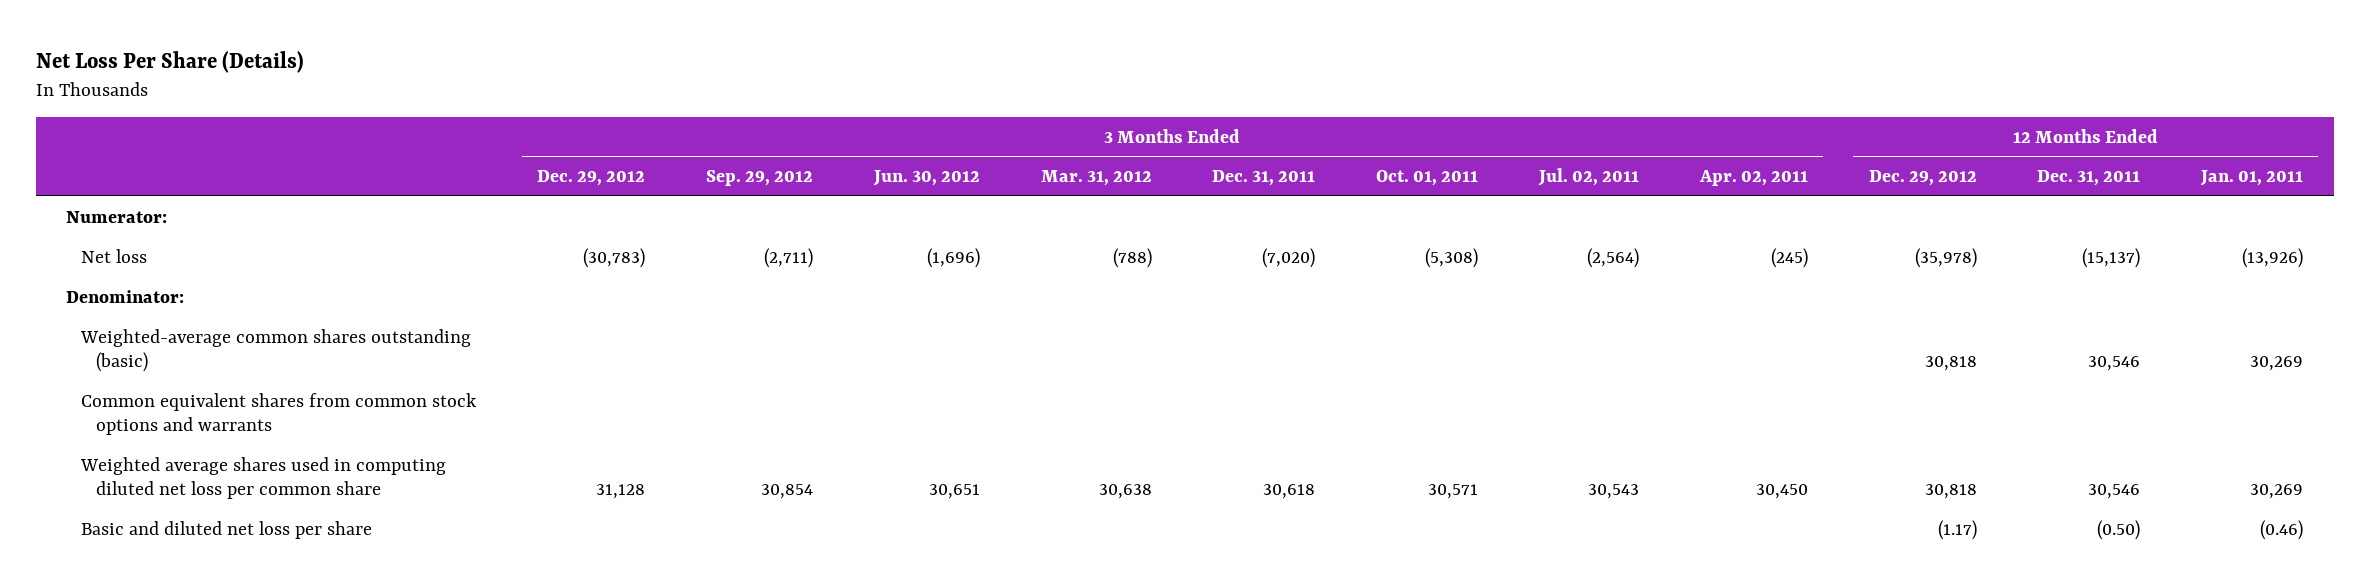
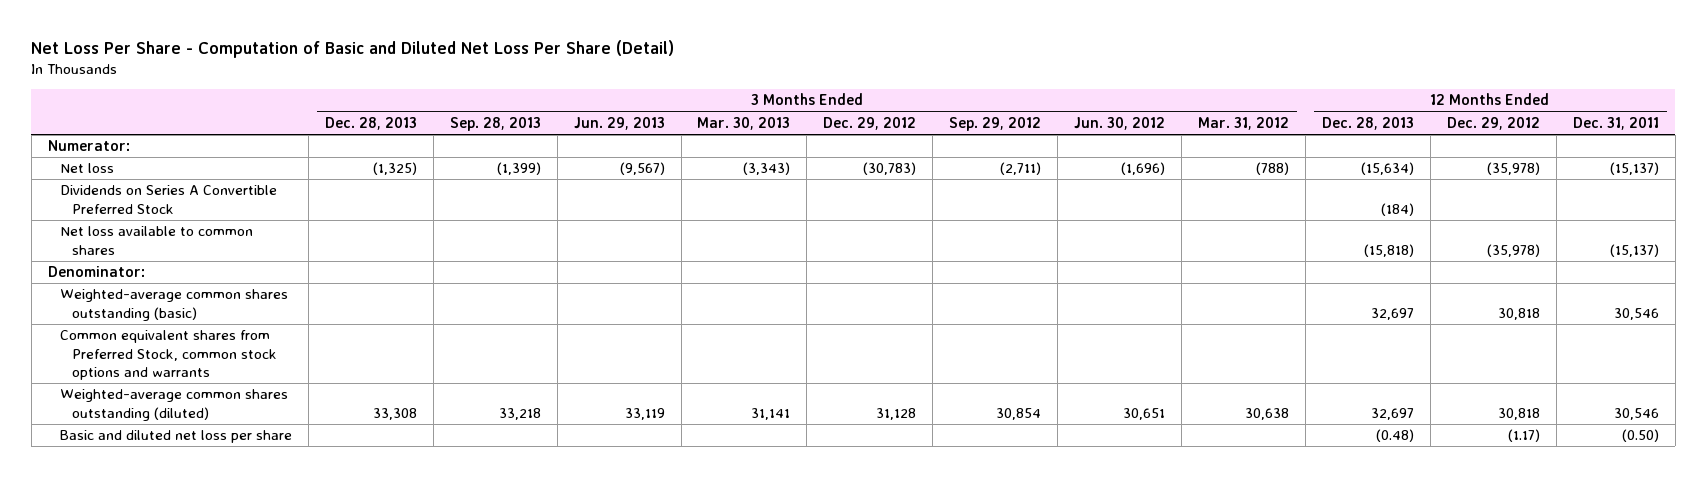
- Net Loss Per Share (Details)
+ Net Loss Per Share - Computation of Basic and Diluted Net Loss Per Share (Detail)
- | 3 Months Ended Dec. 29, 2012 | 3 Months Ended Sep. 29, 2012 | 3 Months Ended Jun. 30, 2012 | 3 Months Ended Mar. 31, 2012 | 3 Months Ended Dec. 31, 2011 | 3 Months Ended Oct. 01, 2011 | 3 Months Ended Jul. 02, 2011 | 3 Months Ended Apr. 02, 2011 | 12 Months Ended Dec. 29, 2012 | 12 Months Ended Dec. 31, 2011 | 12 Months Ended Jan. 01, 2011
+ | 3 Months Ended Dec. 28, 2013 | 3 Months Ended Sep. 28, 2013 | 3 Months Ended Jun. 29, 2013 | 3 Months Ended Mar. 30, 2013 | 3 Months Ended Dec. 29, 2012 | 3 Months Ended Sep. 29, 2012 | 3 Months Ended Jun. 30, 2012 | 3 Months Ended Mar. 31, 2012 | 12 Months Ended Dec. 28, 2013 | 12 Months Ended Dec. 29, 2012 | 12 Months Ended Dec. 31, 2011
+ Dividends on Series A Convertible Preferred Stock | | | | | | | | | (184) | |
+ Net loss available to common shares | | | | | | | | | (15,818) | (35,978) | (15,137)
- Common equivalent shares from common stock options and warrants
- Weighted average shares used in computing diluted net loss per common share | 31,128 | 30,854 | 30,651 | 30,638 | 30,618 | 30,571 | 30,543 | 30,450 | 30,818 | 30,546 | 30,269
+ Common equivalent shares from Preferred Stock, common stock options and warrants
+ Weighted-average common shares outstanding (diluted) | 33,308 | 33,218 | 33,119 | 31,141 | 31,128 | 30,854 | 30,651 | 30,638 | 32,697 | 30,818 | 30,546

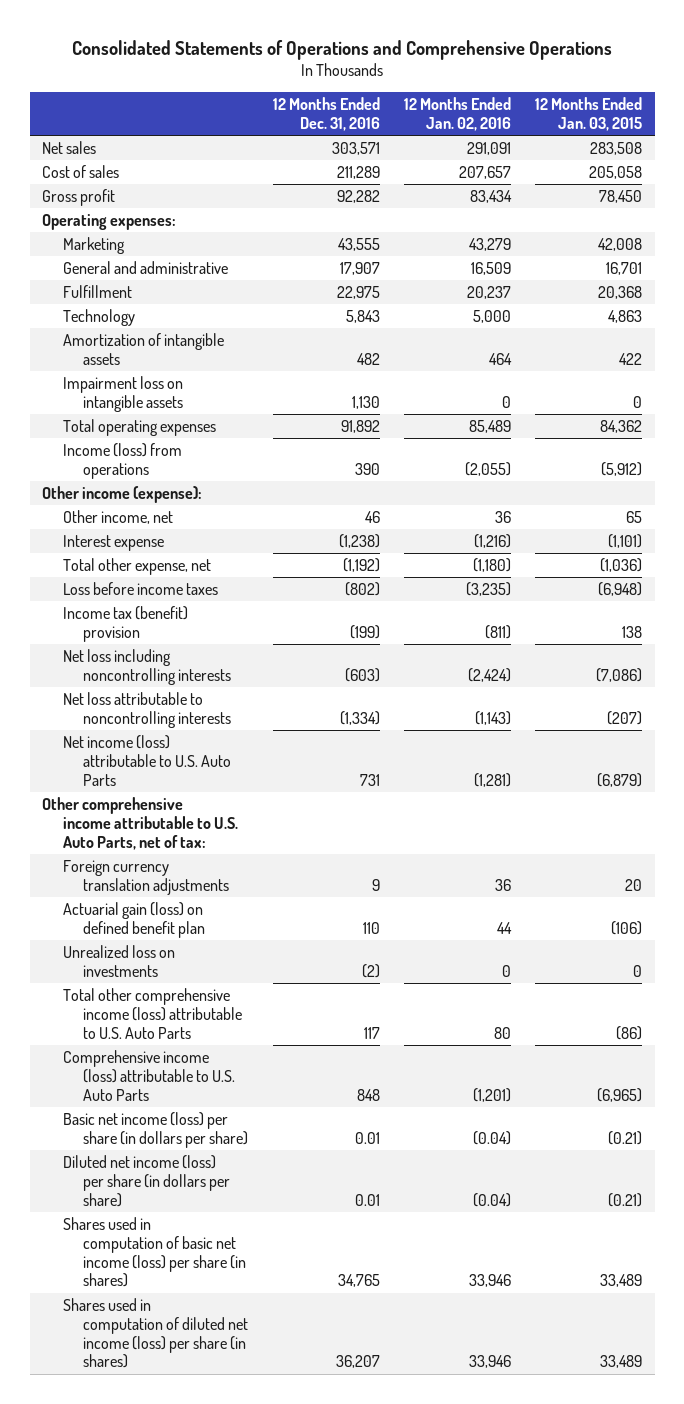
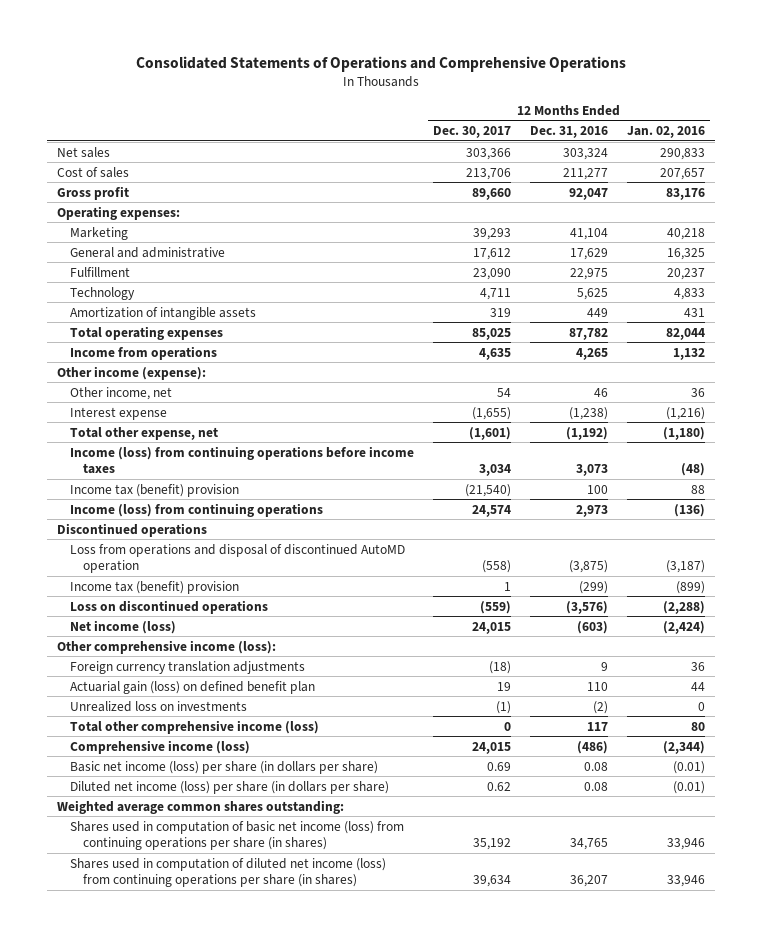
- | 12 Months Ended Dec. 31, 2016 | 12 Months Ended Jan. 02, 2016 | 12 Months Ended Jan. 03, 2015
+ | 12 Months Ended Dec. 30, 2017 | 12 Months Ended Dec. 31, 2016 | 12 Months Ended Jan. 02, 2016
- Net sales | 303,571 | 291,091 | 283,508
- Cost of sales | 211,289 | 207,657 | 205,058
- Gross profit | 92,282 | 83,434 | 78,450
+ Net sales | 303,366 | 303,324 | 290,833
+ Cost of sales | 213,706 | 211,277 | 207,657
+ Gross profit | 89,660 | 92,047 | 83,176
- Marketing | 43,555 | 43,279 | 42,008
- General and administrative | 17,907 | 16,509 | 16,701
+ Marketing | 39,293 | 41,104 | 40,218
+ General and administrative | 17,612 | 17,629 | 16,325
- Technology | 5,843 | 5,000 | 4,863
- Amortization of intangible assets | 482 | 464 | 422
- Impairment loss on intangible assets | 1,130 | 0 | 0
- Total operating expenses | 91,892 | 85,489 | 84,362
- Income (loss) from operations | 390 | (2,055) | (5,912)
+ Technology | 4,711 | 5,625 | 4,833
+ Amortization of intangible assets | 319 | 449 | 431
+ Total operating expenses | 85,025 | 87,782 | 82,044
+ Income from operations | 4,635 | 4,265 | 1,132
- Loss before income taxes | (802) | (3,235) | (6,948)
- Income tax (benefit) provision | (199) | (811) | 138
- Net loss including noncontrolling interests | (603) | (2,424) | (7,086)
- Net loss attributable to noncontrolling interests | (1,334) | (1,143) | (207)
- Net income (loss) attributable to U.S. Auto Parts | 731 | (1,281) | (6,879)
- Other comprehensive income attributable to U.S. Auto Parts, net of tax:
+ Income (loss) from continuing operations before income taxes | 3,034 | 3,073 | (48)
+ Income tax (benefit) provision | (21,540) | 100 | 88
+ Income (loss) from continuing operations | 24,574 | 2,973 | (136)
+ Discontinued operations
+ Loss from operations and disposal of discontinued AutoMD operation | (558) | (3,875) | (3,187)
+ Income tax (benefit) provision | 1 | (299) | (899)
+ Loss on discontinued operations | (559) | (3,576) | (2,288)
+ Net income (loss) | 24,015 | (603) | (2,424)
+ Other comprehensive income (loss):
- Total other comprehensive income (loss) attributable to U.S. Auto Parts | 117 | 80 | (86)
- Comprehensive income (loss) attributable to U.S. Auto Parts | 848 | (1,201) | (6,965)
- Basic net income (loss) per share (in dollars per share) | 0.01 | (0.04) | (0.21)
- Diluted net income (loss) per share (in dollars per share) | 0.01 | (0.04) | (0.21)
- Shares used in computation of basic net income (loss) per share (in shares) | 34,765 | 33,946 | 33,489
- Shares used in computation of diluted net income (loss) per share (in shares) | 36,207 | 33,946 | 33,489
+ Total other comprehensive income (loss) | 0 | 117 | 80
+ Comprehensive income (loss) | 24,015 | (486) | (2,344)
+ Basic net income (loss) per share (in dollars per share) | 0.69 | 0.08 | (0.01)
+ Diluted net income (loss) per share (in dollars per share) | 0.62 | 0.08 | (0.01)
+ Weighted average common shares outstanding:
+ Shares used in computation of basic net income (loss) from continuing operations per share (in shares) | 35,192 | 34,765 | 33,946
+ Shares used in computation of diluted net income (loss) from continuing operations per share (in shares) | 39,634 | 36,207 | 33,946

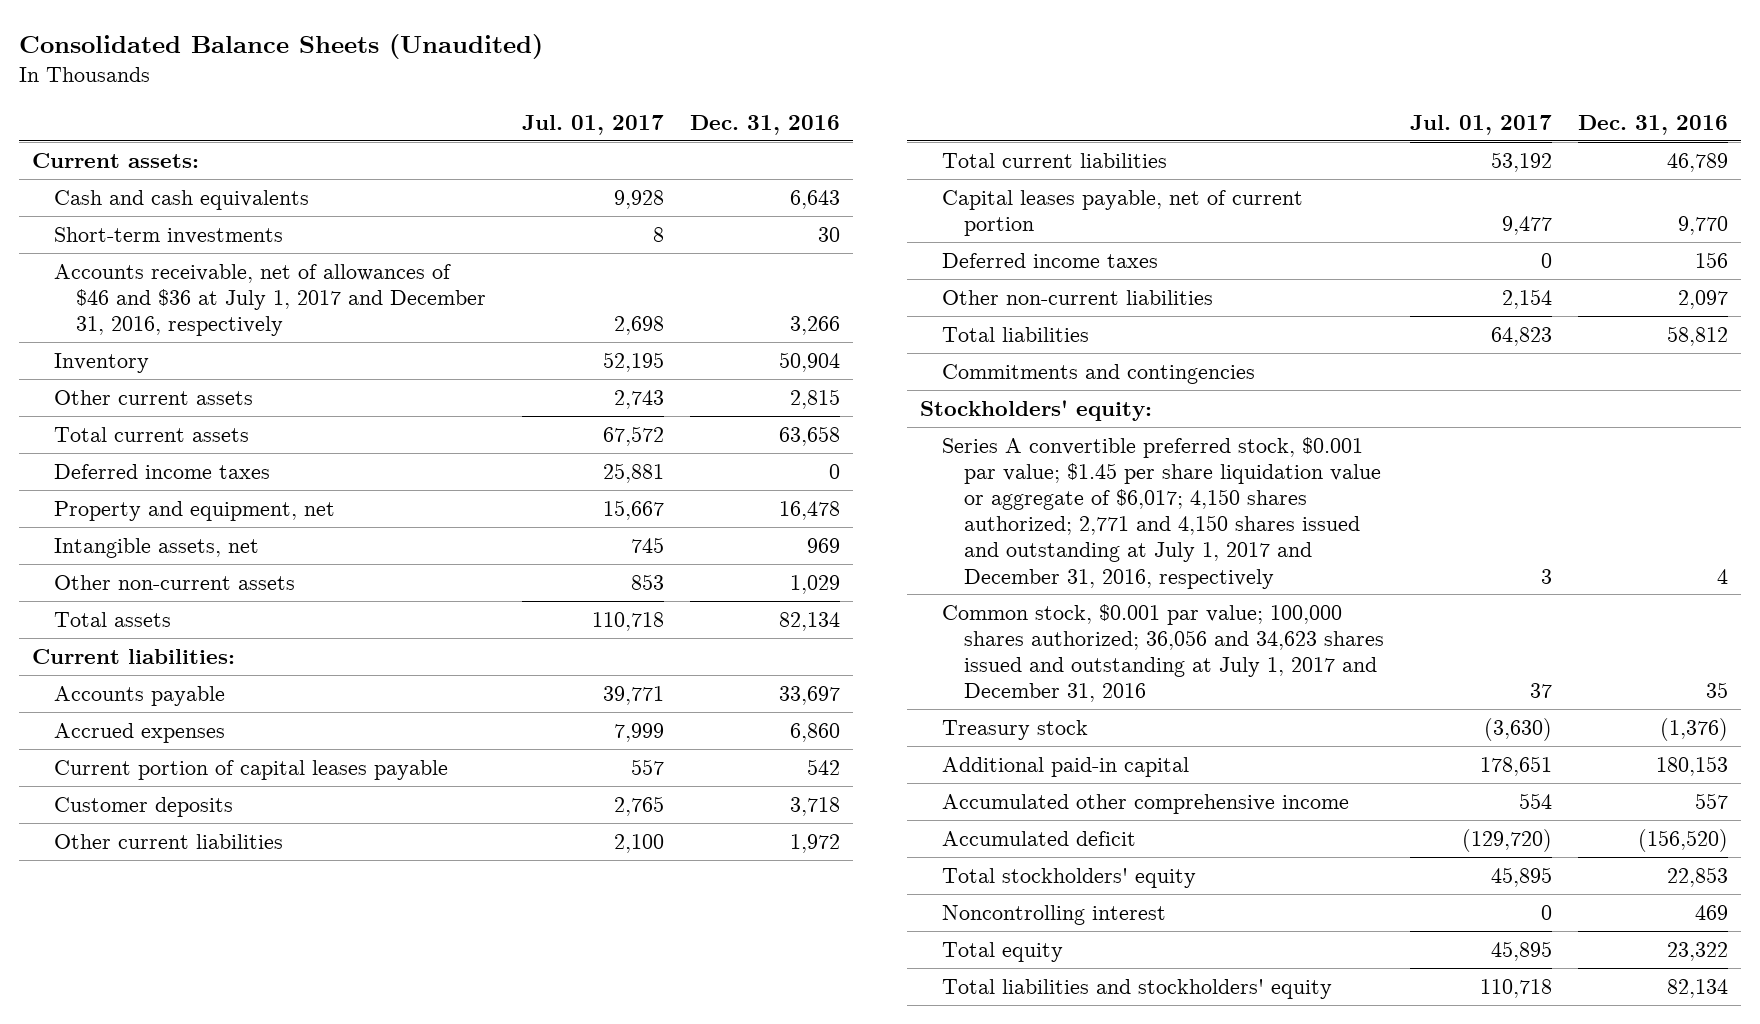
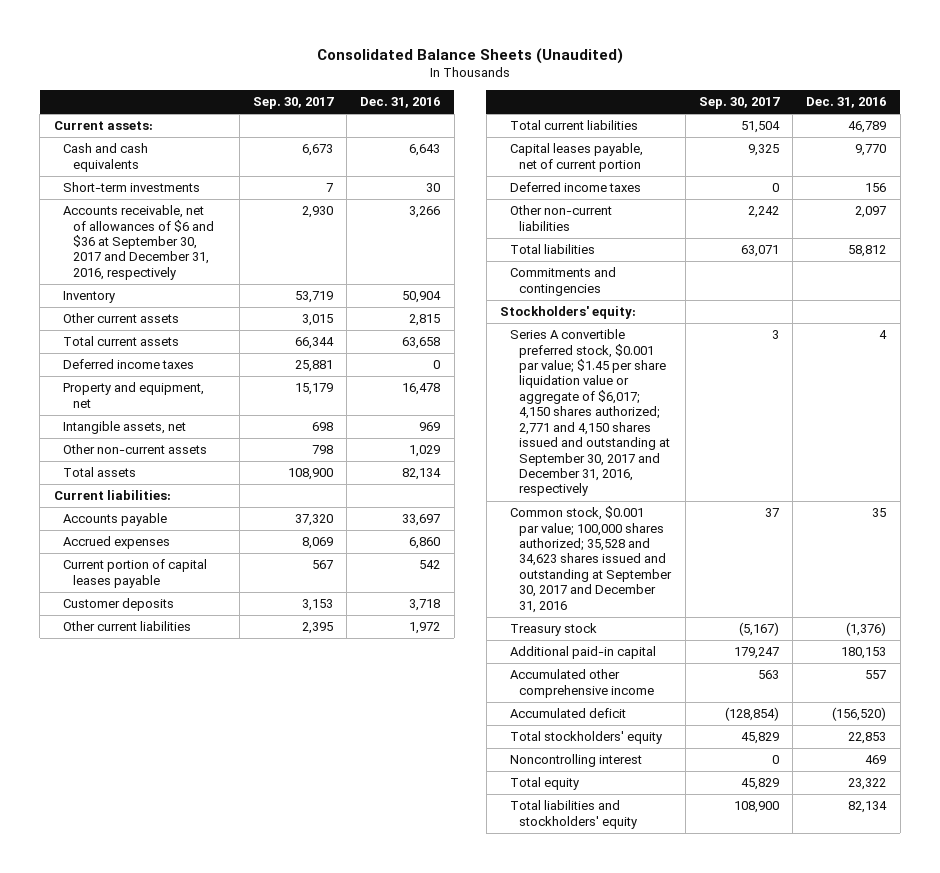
- | Jul. 01, 2017 | Dec. 31, 2016
+ | Sep. 30, 2017 | Dec. 31, 2016
- Accounts receivable, net of allowances of $46 and $36 at July 1, 2017 and December 31, 2016, respectively | 2,698 | 3,266
+ Accounts receivable, net of allowances of $6 and $36 at September 30, 2017 and December 31, 2016, respectively | 2,930 | 3,266
- Series A convertible preferred stock, $0.001 par value; $1.45 per share liquidation value or aggregate of $6,017; 4,150 shares authorized; 2,771 and 4,150 shares issued and outstanding at July 1, 2017 and December 31, 2016, respectively | 3 | 4
- Common stock, $0.001 par value; 100,000 shares authorized; 36,056 and 34,623 shares issued and outstanding at July 1, 2017 and December 31, 2016 | 37 | 35
+ Series A convertible preferred stock, $0.001 par value; $1.45 per share liquidation value or aggregate of $6,017; 4,150 shares authorized; 2,771 and 4,150 shares issued and outstanding at September 30, 2017 and December 31, 2016, respectively | 3 | 4
+ Common stock, $0.001 par value; 100,000 shares authorized; 35,528 and 34,623 shares issued and outstanding at September 30, 2017 and December 31, 2016 | 37 | 35

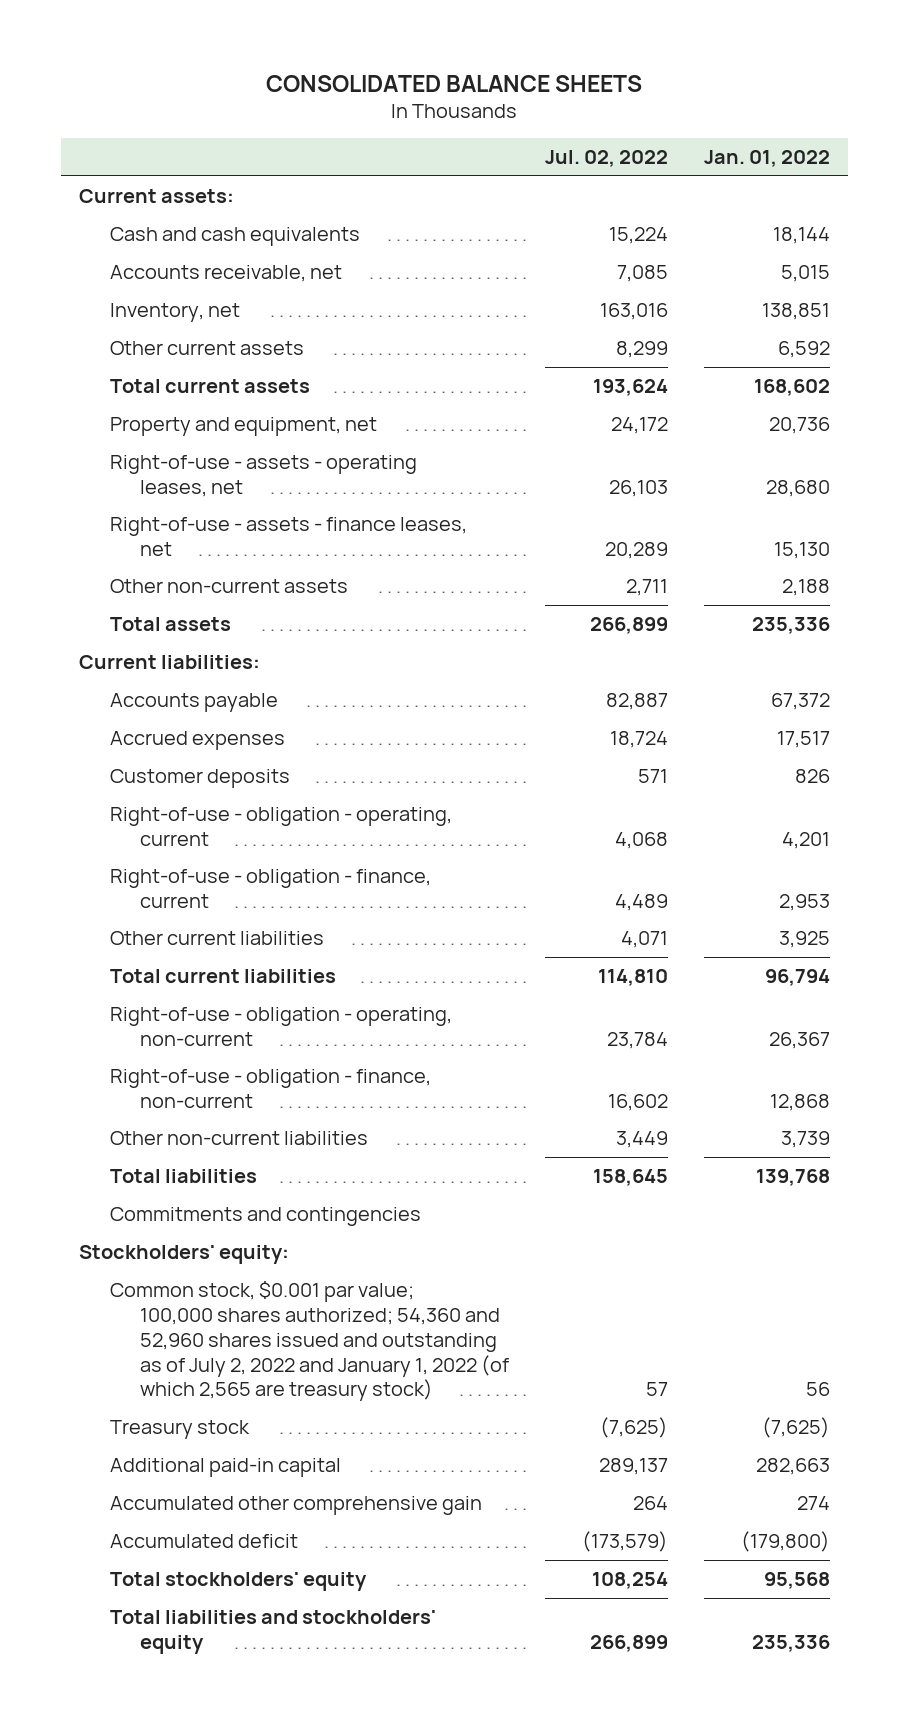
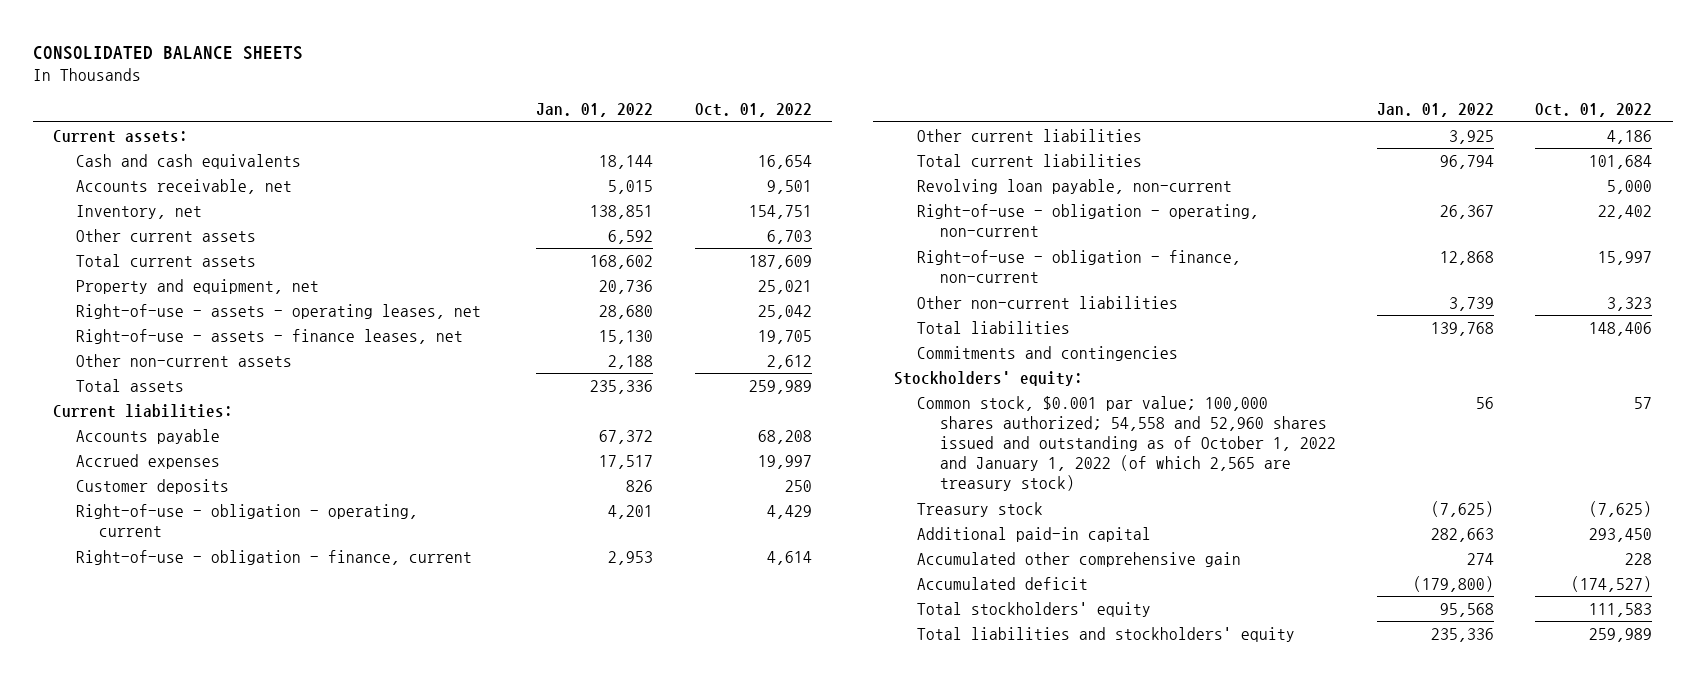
- | Jul. 02, 2022 | Jan. 01, 2022
+ | Jan. 01, 2022 | Oct. 01, 2022
+ Revolving loan payable, non-current | | 5,000
- Common stock, $0.001 par value; 100,000 shares authorized; 54,360 and 52,960 shares issued and outstanding as of July 2, 2022 and January 1, 2022 (of which 2,565 are treasury stock) | 57 | 56
+ Common stock, $0.001 par value; 100,000 shares authorized; 54,558 and 52,960 shares issued and outstanding as of October 1, 2022 and January 1, 2022 (of which 2,565 are treasury stock) | 56 | 57

